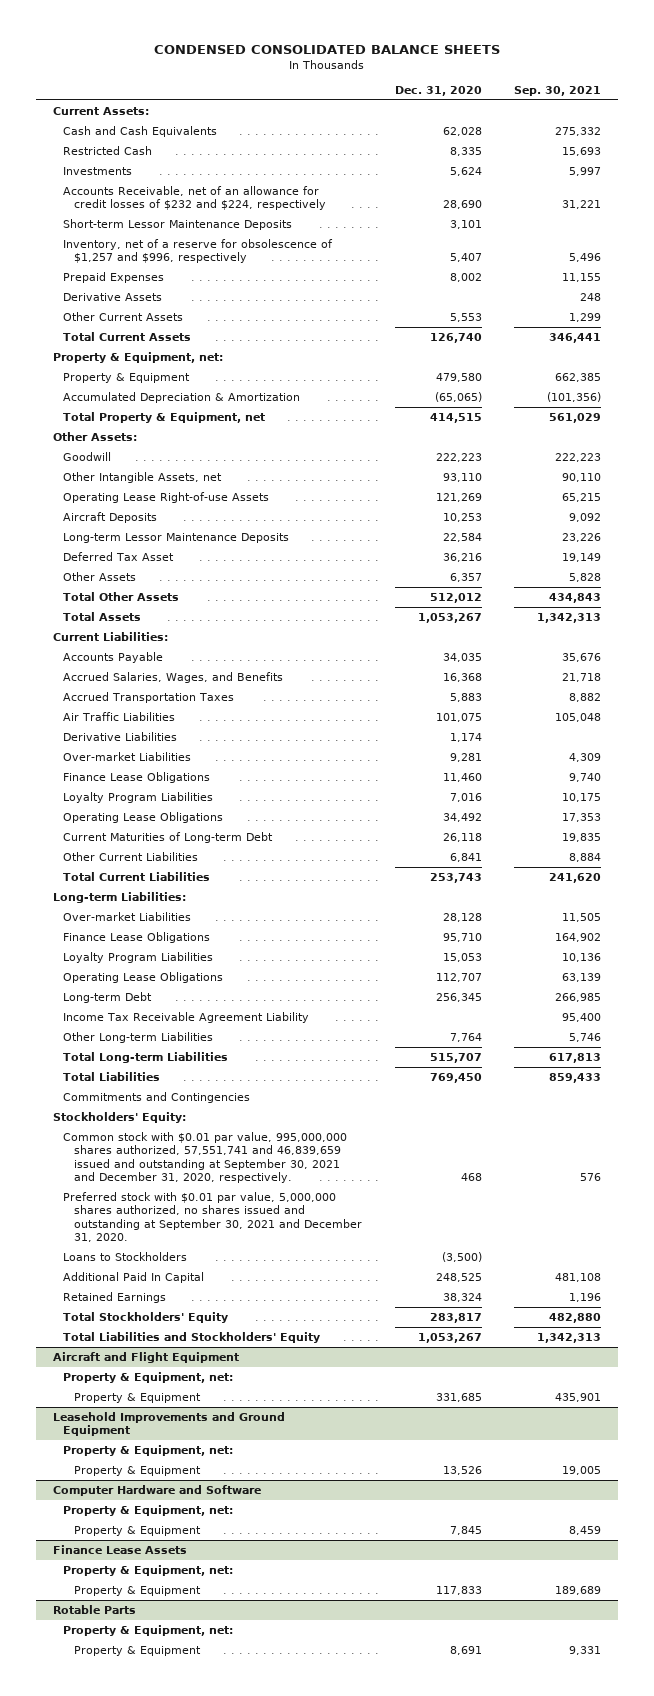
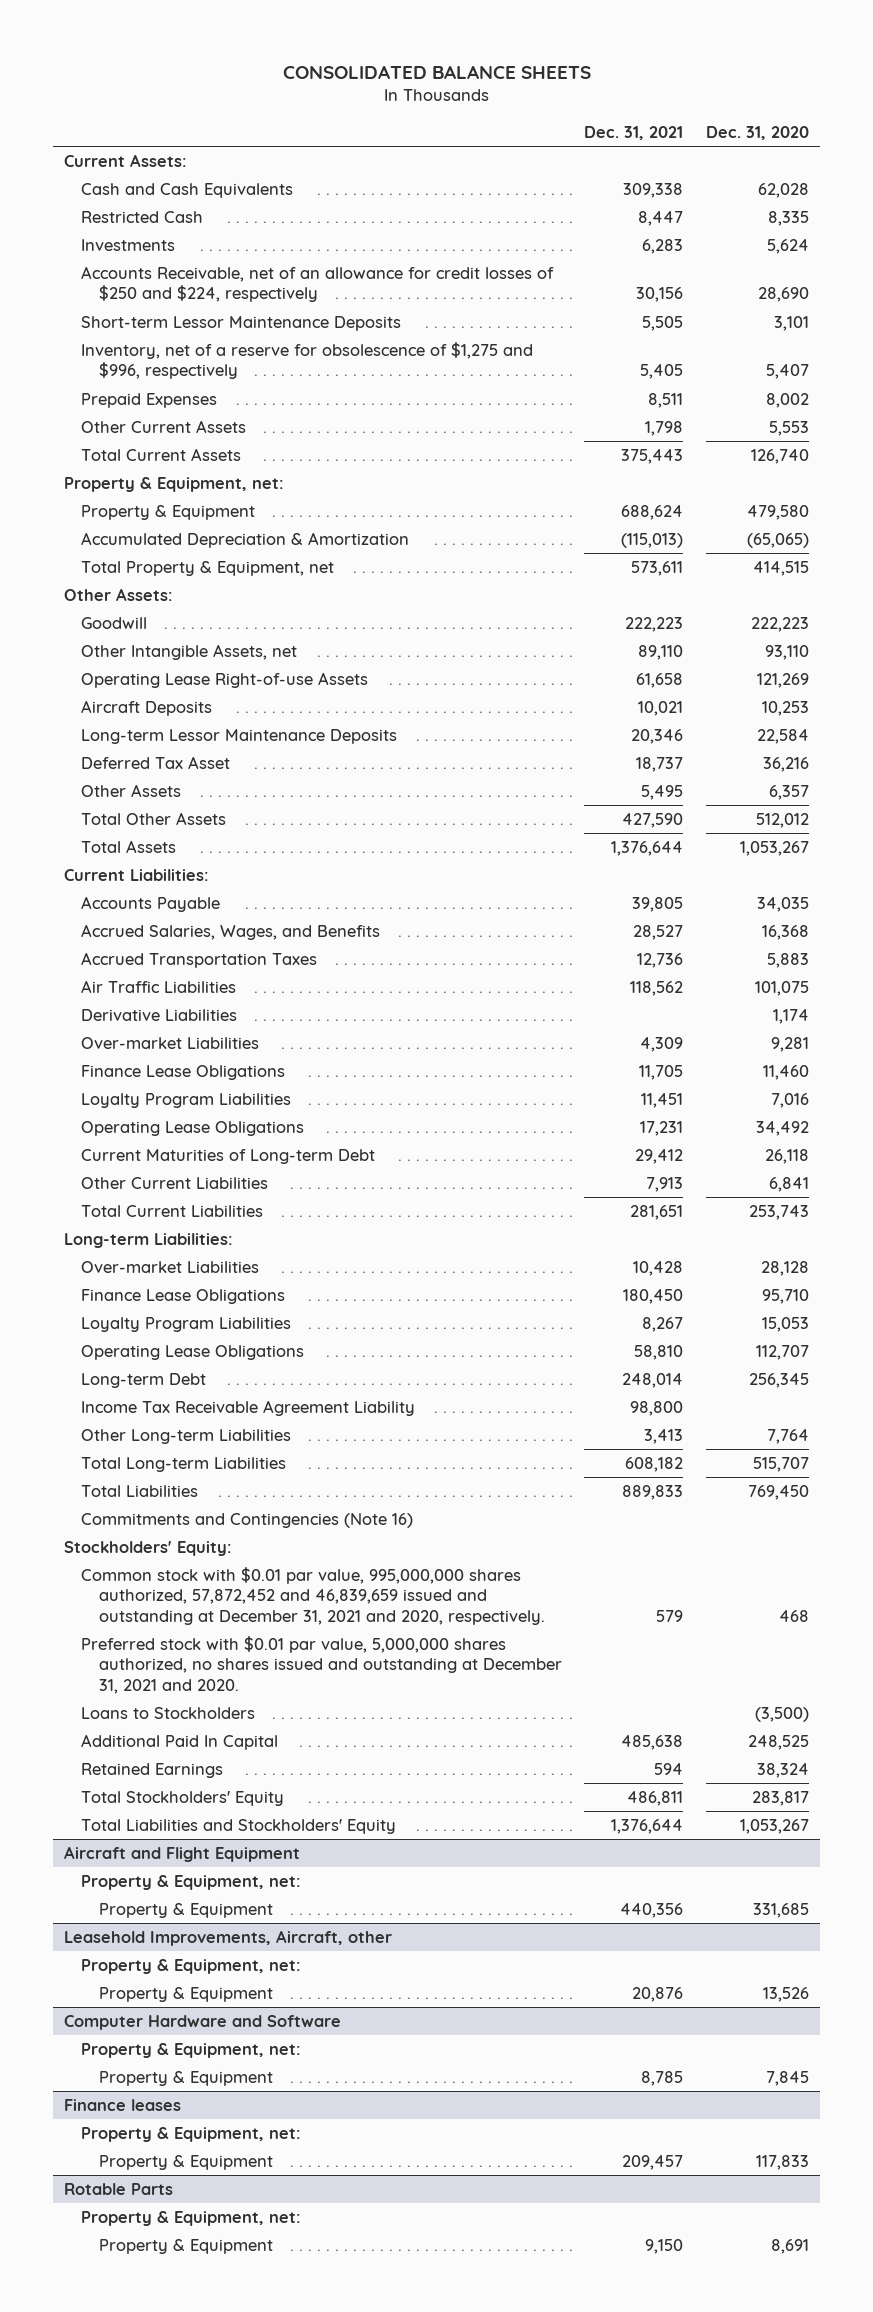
- CONDENSED CONSOLIDATED BALANCE SHEETS
+ CONSOLIDATED BALANCE SHEETS
- | Dec. 31, 2020 | Sep. 30, 2021
+ | Dec. 31, 2021 | Dec. 31, 2020
- Accounts Receivable, net of an allowance for credit losses of $232 and $224, respectively | 28,690 | 31,221
+ Accounts Receivable, net of an allowance for credit losses of $250 and $224, respectively | 30,156 | 28,690
- Inventory, net of a reserve for obsolescence of $1,257 and $996, respectively | 5,407 | 5,496
+ Inventory, net of a reserve for obsolescence of $1,275 and $996, respectively | 5,405 | 5,407
- Derivative Assets | | 248
- Commitments and Contingencies
+ Commitments and Contingencies (Note 16)
- Common stock with $0.01 par value, 995,000,000 shares authorized, 57,551,741 and 46,839,659 issued and outstanding at September 30, 2021 and December 31, 2020, respectively. | 468 | 576
- Preferred stock with $0.01 par value, 5,000,000 shares authorized, no shares issued and outstanding at September 30, 2021 and December 31, 2020.
+ Common stock with $0.01 par value, 995,000,000 shares authorized, 57,872,452 and 46,839,659 issued and outstanding at December 31, 2021 and 2020, respectively. | 579 | 468
+ Preferred stock with $0.01 par value, 5,000,000 shares authorized, no shares issued and outstanding at December 31, 2021 and 2020.
- Leasehold Improvements and Ground Equipment
+ Leasehold Improvements, Aircraft, other
- Finance Lease Assets
+ Finance leases

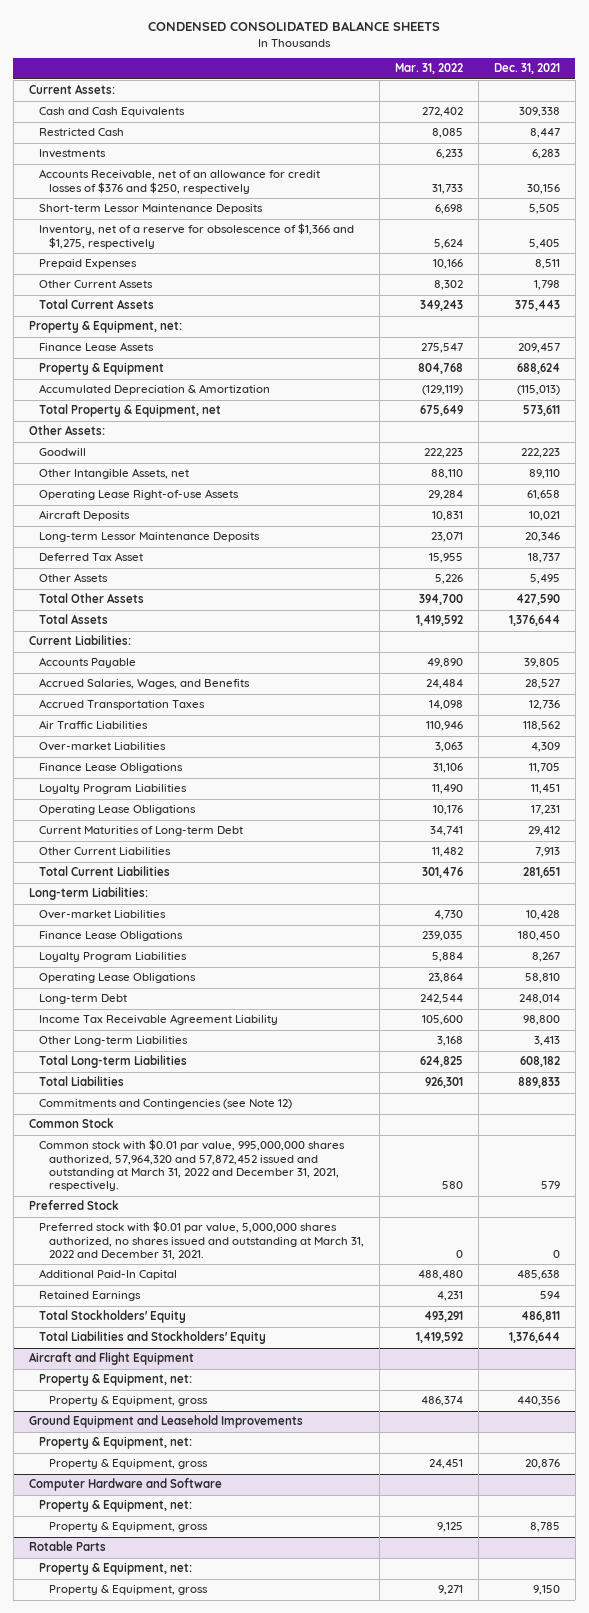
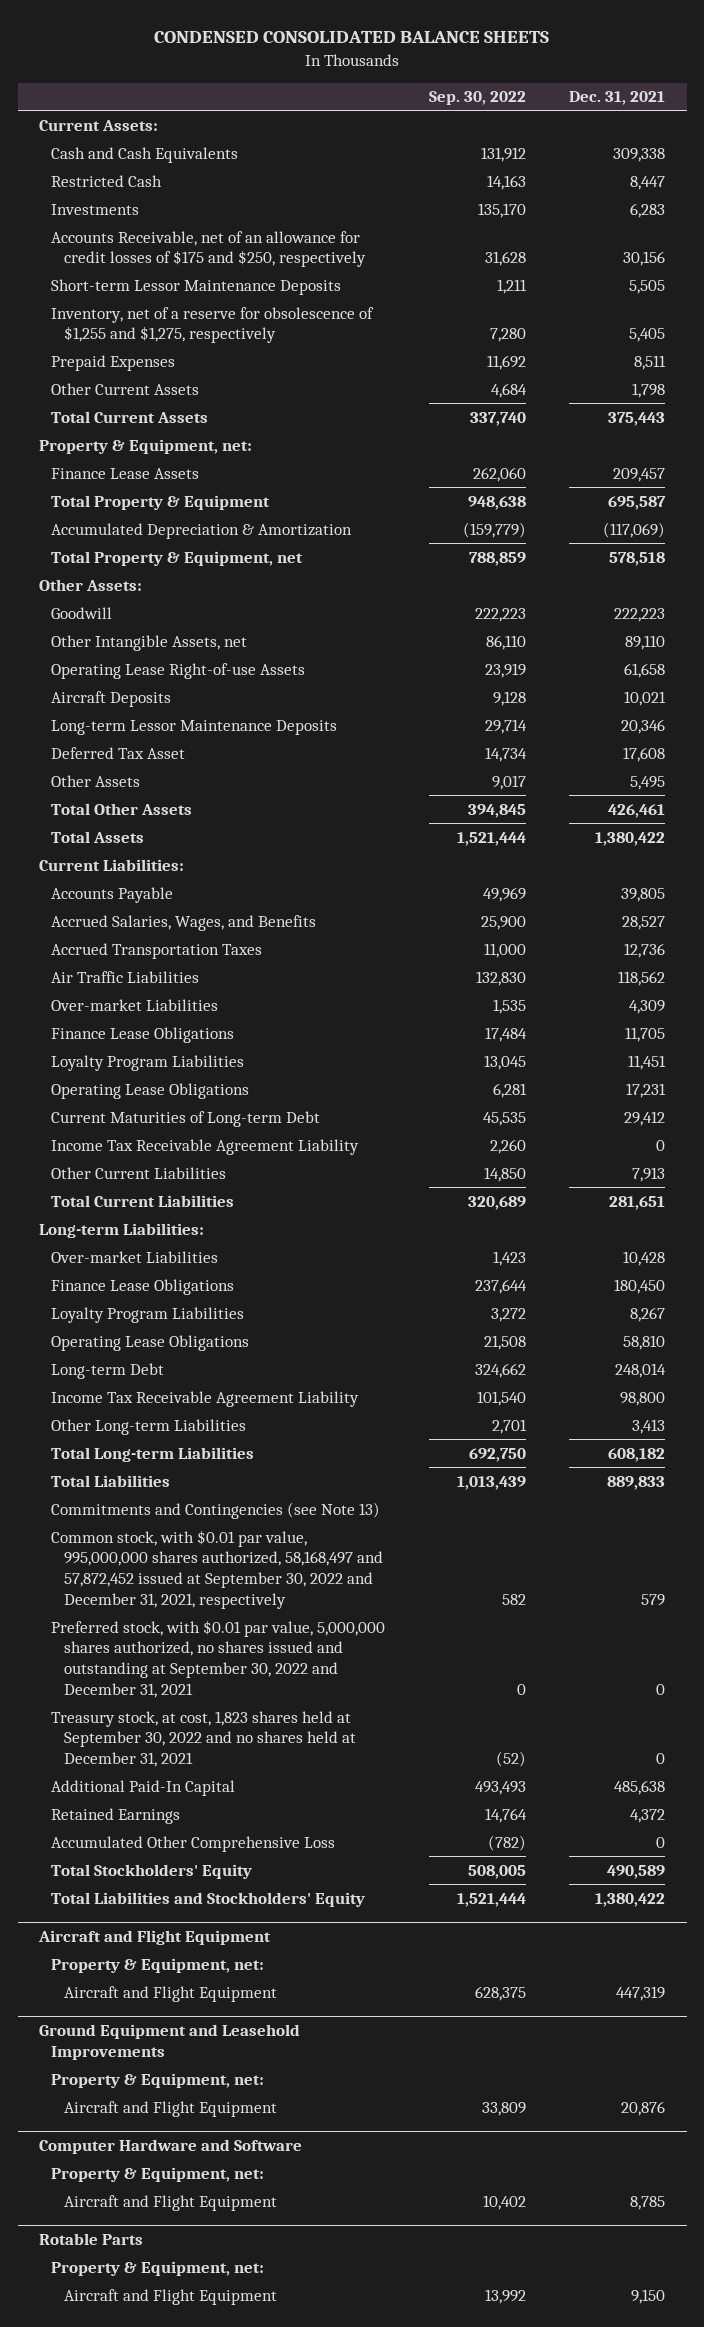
- | Mar. 31, 2022 | Dec. 31, 2021
+ | Sep. 30, 2022 | Dec. 31, 2021
- Accounts Receivable, net of an allowance for credit losses of $376 and $250, respectively | 31,733 | 30,156
+ Accounts Receivable, net of an allowance for credit losses of $175 and $250, respectively | 31,628 | 30,156
- Inventory, net of a reserve for obsolescence of $1,366 and $1,275, respectively | 5,624 | 5,405
+ Inventory, net of a reserve for obsolescence of $1,255 and $1,275, respectively | 7,280 | 5,405
- Property & Equipment | 804,768 | 688,624
- Accumulated Depreciation & Amortization | (129,119) | (115,013)
- Total Property & Equipment, net | 675,649 | 573,611
+ Total Property & Equipment | 948,638 | 695,587
+ Accumulated Depreciation & Amortization | (159,779) | (117,069)
+ Total Property & Equipment, net | 788,859 | 578,518
- Deferred Tax Asset | 15,955 | 18,737
+ Deferred Tax Asset | 14,734 | 17,608
- Total Other Assets | 394,700 | 427,590
- Total Assets | 1,419,592 | 1,376,644
+ Total Other Assets | 394,845 | 426,461
+ Total Assets | 1,521,444 | 1,380,422
+ Income Tax Receivable Agreement Liability | 2,260 | 0
- Commitments and Contingencies (see Note 12)
- Common Stock
- Common stock with $0.01 par value, 995,000,000 shares authorized, 57,964,320 and 57,872,452 issued and outstanding at March 31, 2022 and December 31, 2021, respectively. | 580 | 579
- Preferred Stock
- Preferred stock with $0.01 par value, 5,000,000 shares authorized, no shares issued and outstanding at March 31, 2022 and December 31, 2021. | 0 | 0
+ Commitments and Contingencies (see Note 13)
+ Common stock, with $0.01 par value, 995,000,000 shares authorized, 58,168,497 and 57,872,452 issued at September 30, 2022 and December 31, 2021, respectively | 582 | 579
+ Preferred stock, with $0.01 par value, 5,000,000 shares authorized, no shares issued and outstanding at September 30, 2022 and December 31, 2021 | 0 | 0
+ Treasury stock, at cost, 1,823 shares held at September 30, 2022 and no shares held at December 31, 2021 | (52) | 0
- Retained Earnings | 4,231 | 594
- Total Stockholders' Equity | 493,291 | 486,811
- Total Liabilities and Stockholders' Equity | 1,419,592 | 1,376,644
+ Retained Earnings | 14,764 | 4,372
+ Accumulated Other Comprehensive Loss | (782) | 0
+ Total Stockholders' Equity | 508,005 | 490,589
+ Total Liabilities and Stockholders' Equity | 1,521,444 | 1,380,422
@ Aircraft and Flight Equipment
- Property & Equipment, gross | 486,374 | 440,356
+ Aircraft and Flight Equipment | 628,375 | 447,319
@ Ground Equipment and Leasehold Improvements
- Property & Equipment, gross | 24,451 | 20,876
+ Aircraft and Flight Equipment | 33,809 | 20,876
@ Computer Hardware and Software
- Property & Equipment, gross | 9,125 | 8,785
+ Aircraft and Flight Equipment | 10,402 | 8,785
@ Rotable Parts
- Property & Equipment, gross | 9,271 | 9,150
+ Aircraft and Flight Equipment | 13,992 | 9,150

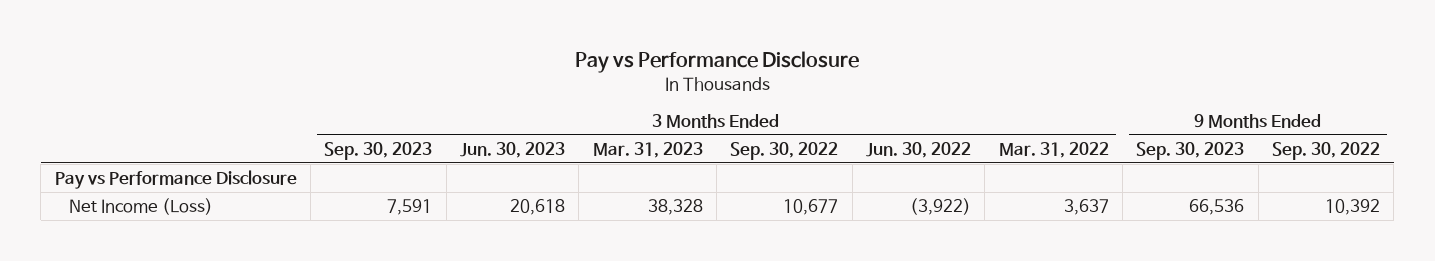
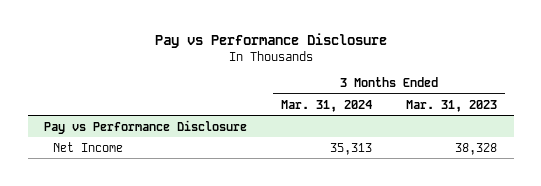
- | 3 Months Ended Sep. 30, 2023 | 3 Months Ended Jun. 30, 2023 | 3 Months Ended Mar. 31, 2023 | 3 Months Ended Sep. 30, 2022 | 3 Months Ended Jun. 30, 2022 | 3 Months Ended Mar. 31, 2022 | 9 Months Ended Sep. 30, 2023 | 9 Months Ended Sep. 30, 2022
+ | 3 Months Ended Mar. 31, 2024 | 3 Months Ended Mar. 31, 2023
- Net Income (Loss) | 7,591 | 20,618 | 38,328 | 10,677 | (3,922) | 3,637 | 66,536 | 10,392
+ Net Income | 35,313 | 38,328

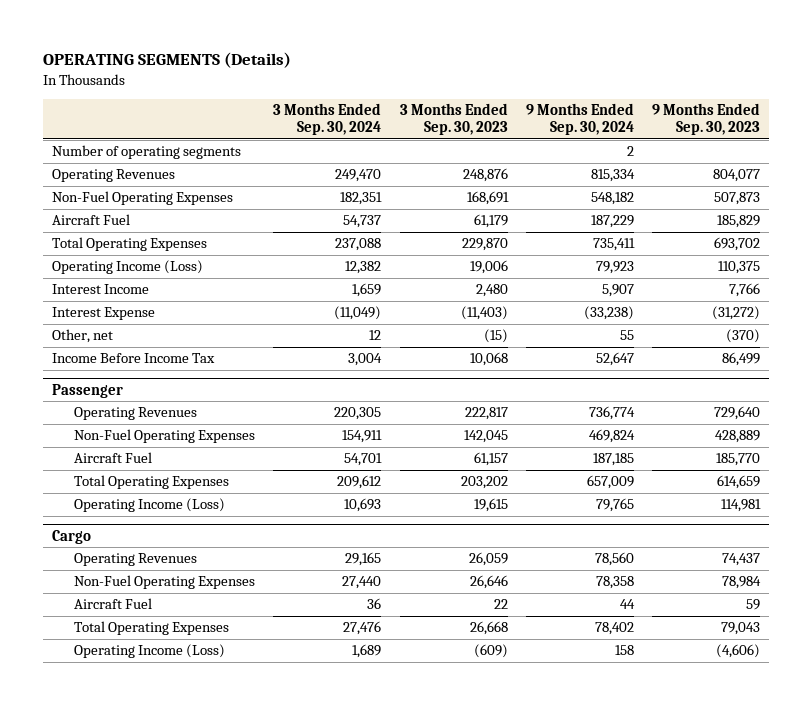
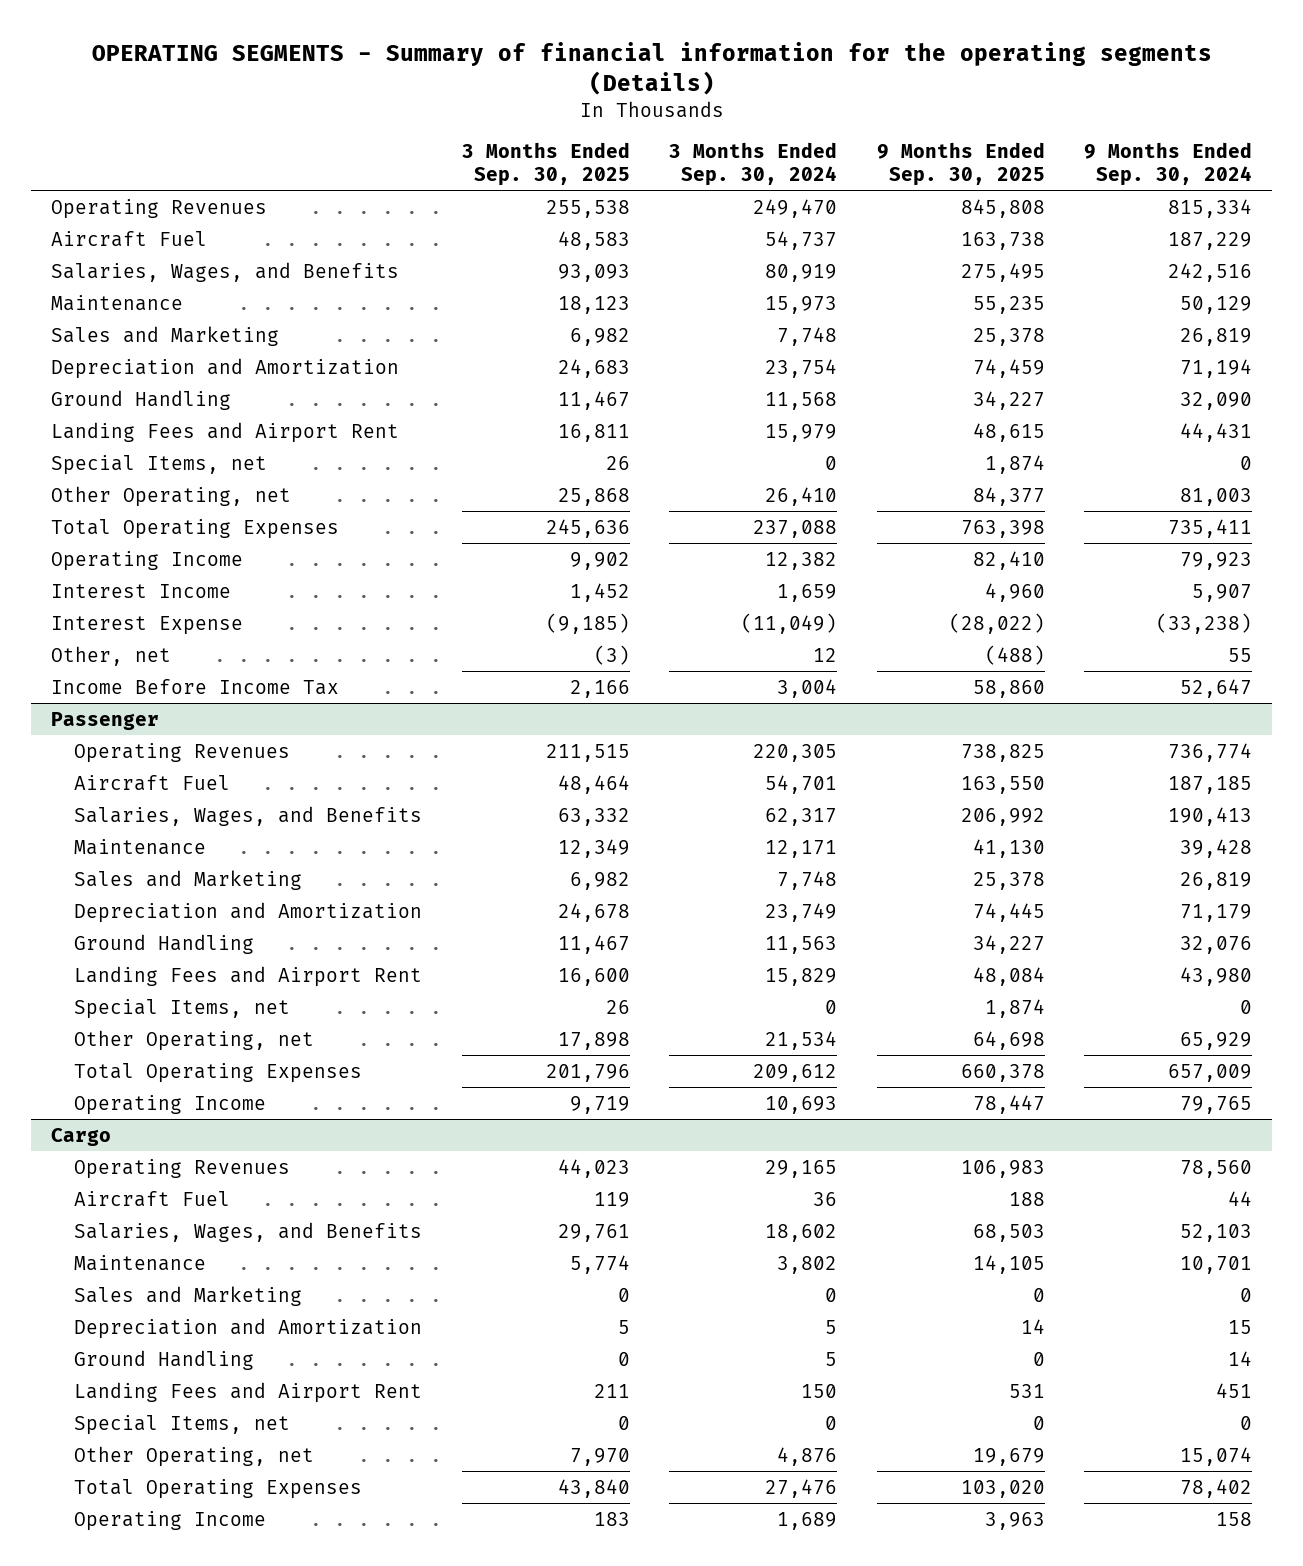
- OPERATING SEGMENTS (Details)
+ OPERATING SEGMENTS - Summary of financial information for the operating segments (Details)
- | 3 Months Ended Sep. 30, 2024 | 3 Months Ended Sep. 30, 2023 | 9 Months Ended Sep. 30, 2024 | 9 Months Ended Sep. 30, 2023
+ | 3 Months Ended Sep. 30, 2025 | 3 Months Ended Sep. 30, 2024 | 9 Months Ended Sep. 30, 2025 | 9 Months Ended Sep. 30, 2024
- Number of operating segments | | | 2 |
- Non-Fuel Operating Expenses | 182,351 | 168,691 | 548,182 | 507,873
+ Salaries, Wages, and Benefits | 93,093 | 80,919 | 275,495 | 242,516
+ Maintenance | 18,123 | 15,973 | 55,235 | 50,129
+ Sales and Marketing | 6,982 | 7,748 | 25,378 | 26,819
+ Depreciation and Amortization | 24,683 | 23,754 | 74,459 | 71,194
+ Ground Handling | 11,467 | 11,568 | 34,227 | 32,090
+ Landing Fees and Airport Rent | 16,811 | 15,979 | 48,615 | 44,431
+ Special Items, net | 26 | 0 | 1,874 | 0
+ Other Operating, net | 25,868 | 26,410 | 84,377 | 81,003
- Operating Income (Loss) | 12,382 | 19,006 | 79,923 | 110,375
+ Operating Income | 9,902 | 12,382 | 82,410 | 79,923
@ Passenger
- Non-Fuel Operating Expenses | 154,911 | 142,045 | 469,824 | 428,889
+ Salaries, Wages, and Benefits | 63,332 | 62,317 | 206,992 | 190,413
+ Maintenance | 12,349 | 12,171 | 41,130 | 39,428
+ Sales and Marketing | 6,982 | 7,748 | 25,378 | 26,819
+ Depreciation and Amortization | 24,678 | 23,749 | 74,445 | 71,179
+ Ground Handling | 11,467 | 11,563 | 34,227 | 32,076
+ Landing Fees and Airport Rent | 16,600 | 15,829 | 48,084 | 43,980
+ Special Items, net | 26 | 0 | 1,874 | 0
+ Other Operating, net | 17,898 | 21,534 | 64,698 | 65,929
- Operating Income (Loss) | 10,693 | 19,615 | 79,765 | 114,981
+ Operating Income | 9,719 | 10,693 | 78,447 | 79,765
@ Cargo
- Non-Fuel Operating Expenses | 27,440 | 26,646 | 78,358 | 78,984
+ Salaries, Wages, and Benefits | 29,761 | 18,602 | 68,503 | 52,103
+ Maintenance | 5,774 | 3,802 | 14,105 | 10,701
+ Sales and Marketing | 0 | 0 | 0 | 0
+ Depreciation and Amortization | 5 | 5 | 14 | 15
+ Ground Handling | 0 | 5 | 0 | 14
+ Landing Fees and Airport Rent | 211 | 150 | 531 | 451
+ Special Items, net | 0 | 0 | 0 | 0
+ Other Operating, net | 7,970 | 4,876 | 19,679 | 15,074
- Operating Income (Loss) | 1,689 | (609) | 158 | (4,606)
+ Operating Income | 183 | 1,689 | 3,963 | 158

